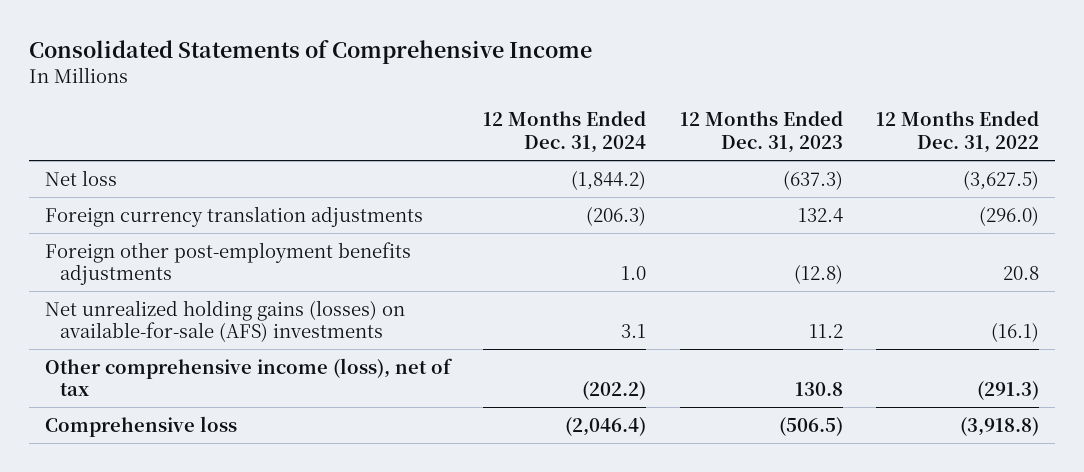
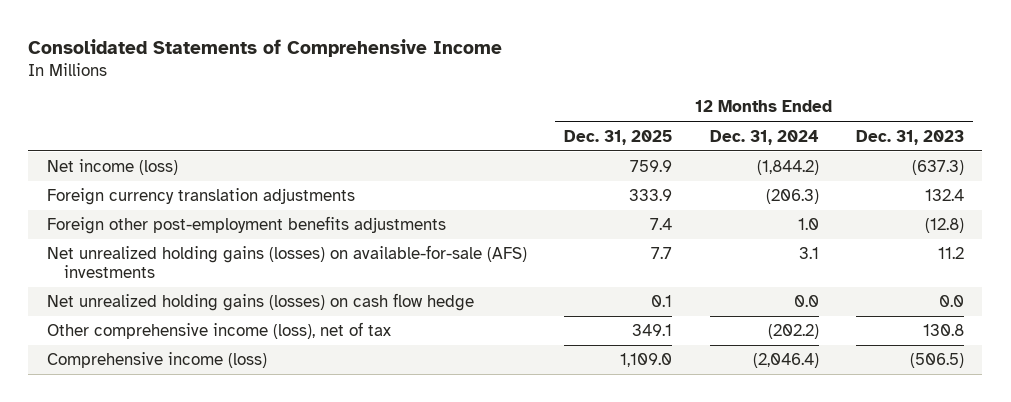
- | 12 Months Ended Dec. 31, 2024 | 12 Months Ended Dec. 31, 2023 | 12 Months Ended Dec. 31, 2022
+ | 12 Months Ended Dec. 31, 2025 | 12 Months Ended Dec. 31, 2024 | 12 Months Ended Dec. 31, 2023
- Net loss | (1,844.2) | (637.3) | (3,627.5)
+ Net income (loss) | 759.9 | (1,844.2) | (637.3)
+ Net unrealized holding gains (losses) on cash flow hedge | 0.1 | 0.0 | 0.0
- Comprehensive loss | (2,046.4) | (506.5) | (3,918.8)
+ Comprehensive income (loss) | 1,109.0 | (2,046.4) | (506.5)

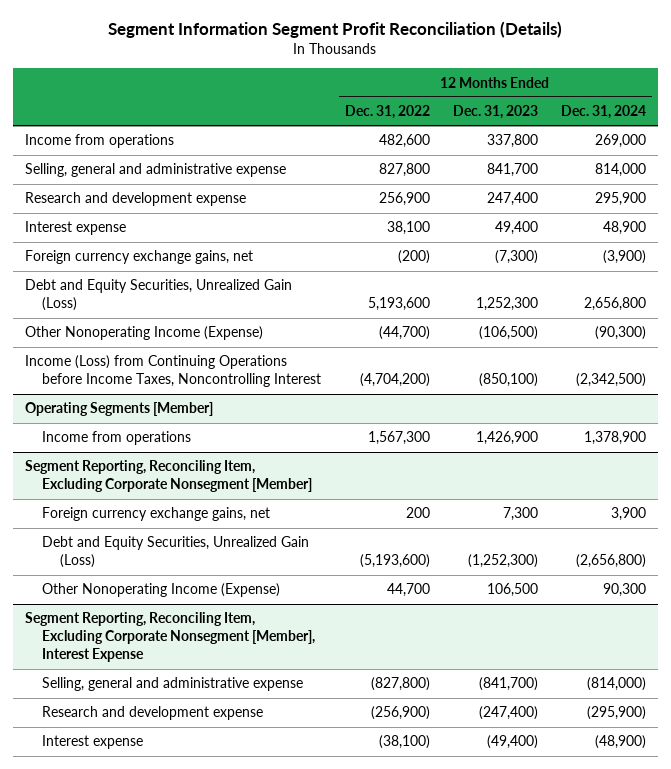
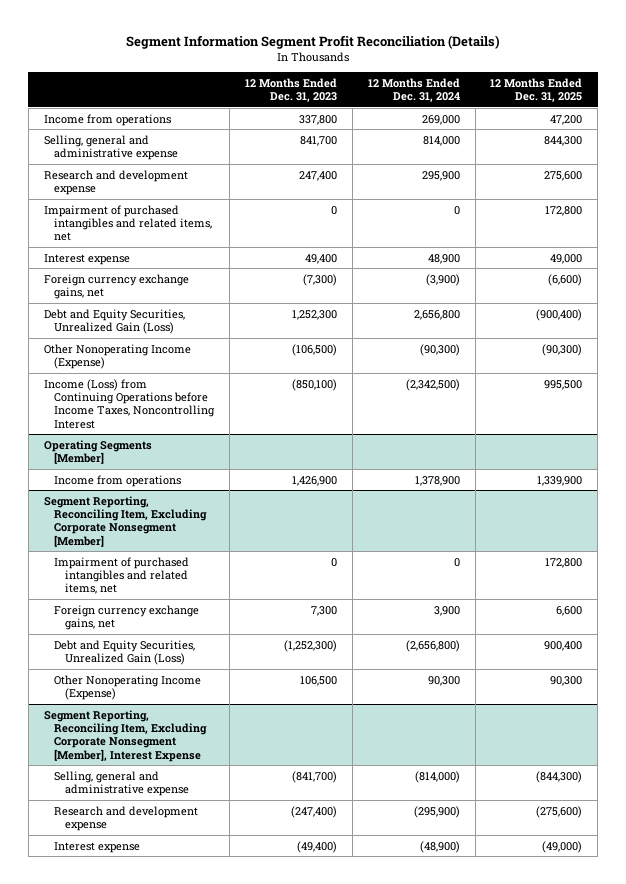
- | 12 Months Ended Dec. 31, 2022 | 12 Months Ended Dec. 31, 2023 | 12 Months Ended Dec. 31, 2024
+ | 12 Months Ended Dec. 31, 2023 | 12 Months Ended Dec. 31, 2024 | 12 Months Ended Dec. 31, 2025
+ Impairment of purchased intangibles and related items, net | 0 | 0 | 172,800
@ Segment Reporting, Reconciling Item, Excluding Corporate Nonsegment [Member]
+ Impairment of purchased intangibles and related items, net | 0 | 0 | 172,800

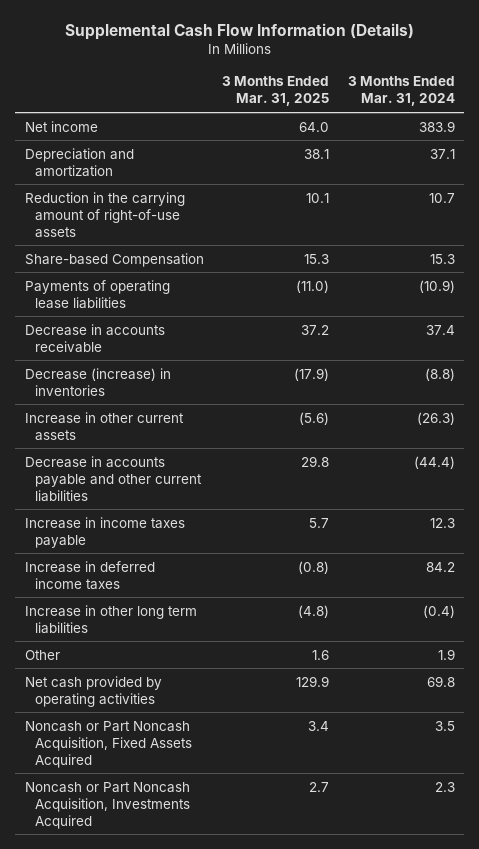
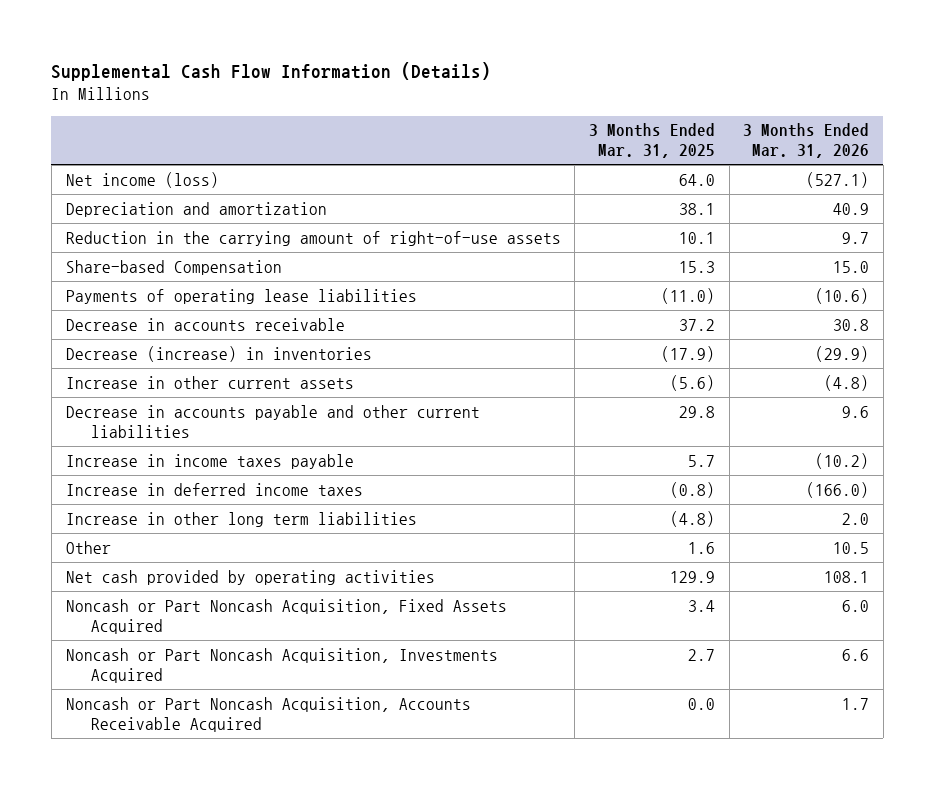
- | 3 Months Ended Mar. 31, 2025 | 3 Months Ended Mar. 31, 2024
+ | 3 Months Ended Mar. 31, 2025 | 3 Months Ended Mar. 31, 2026
- Net income | 64.0 | 383.9
+ Net income (loss) | 64.0 | (527.1)
+ Noncash or Part Noncash Acquisition, Accounts Receivable Acquired | 0.0 | 1.7

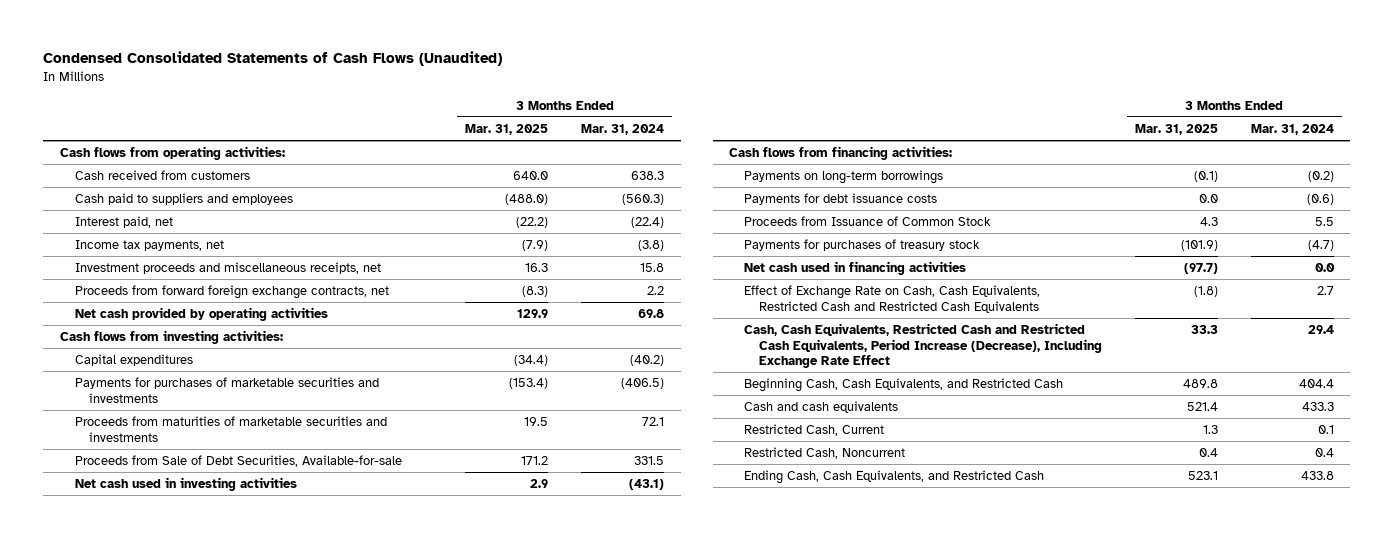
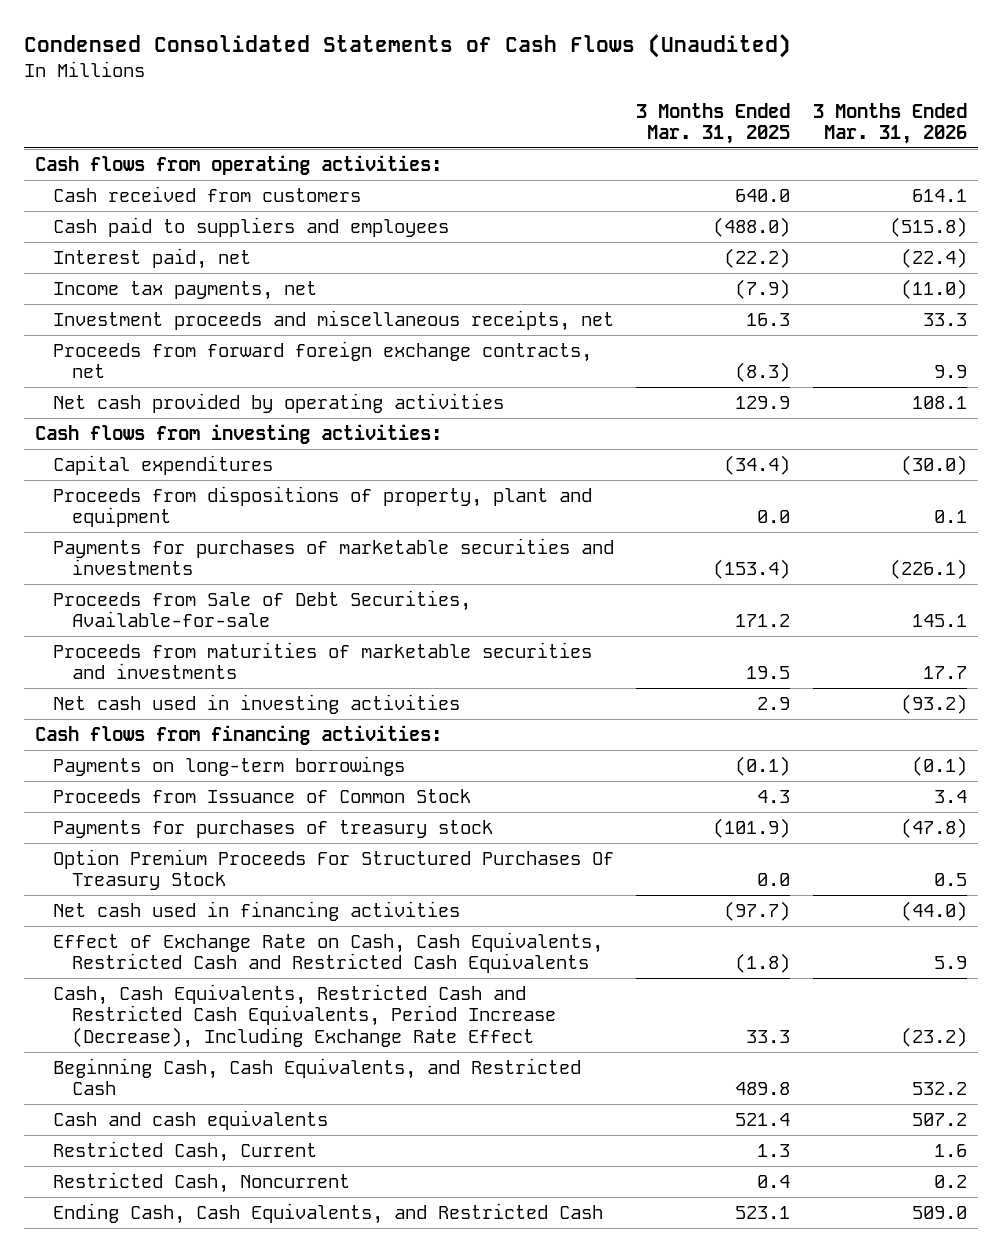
- | 3 Months Ended Mar. 31, 2025 | 3 Months Ended Mar. 31, 2024
+ | 3 Months Ended Mar. 31, 2025 | 3 Months Ended Mar. 31, 2026
+ Proceeds from dispositions of property, plant and equipment | 0.0 | 0.1
moved down: Proceeds from maturities of marketable securities and investments | 19.5 | 17.7
- Payments for debt issuance costs | 0.0 | (0.6)
+ Option Premium Proceeds For Structured Purchases Of Treasury Stock | 0.0 | 0.5

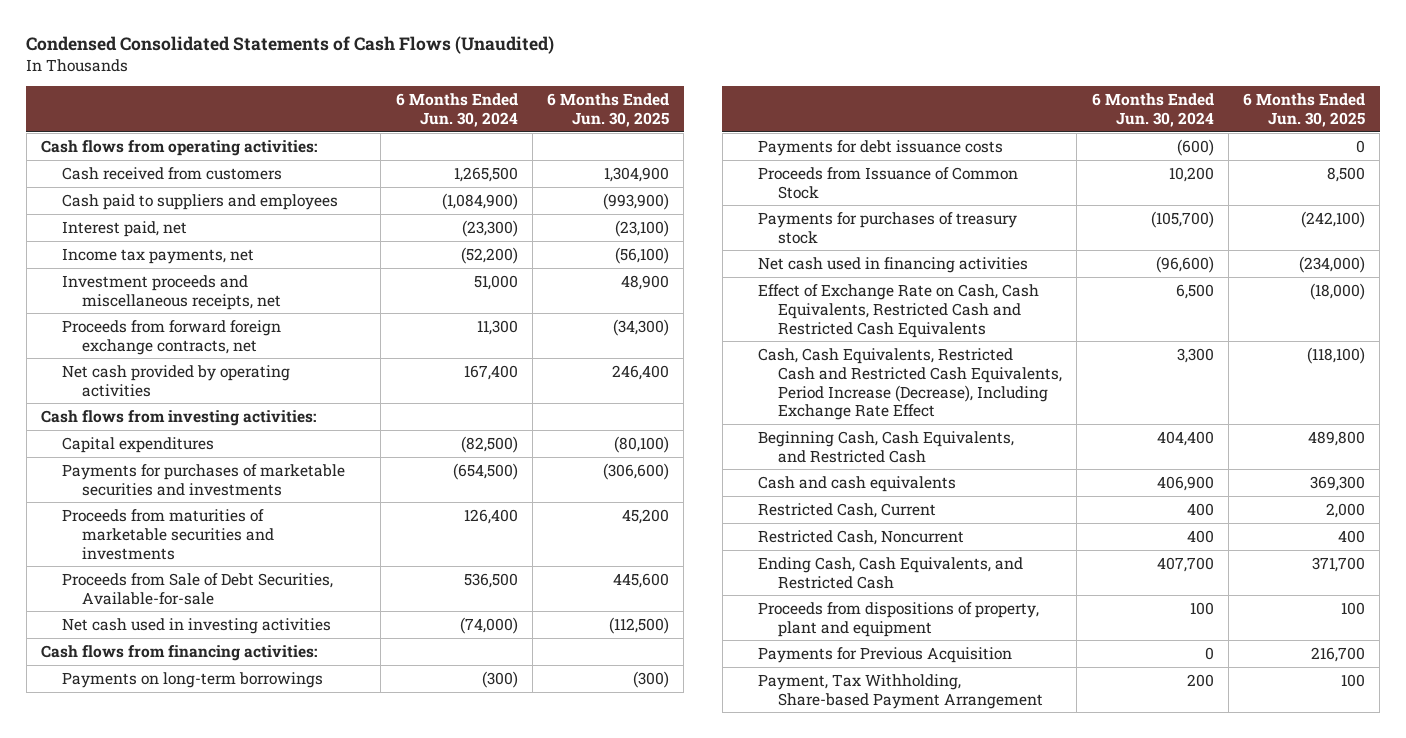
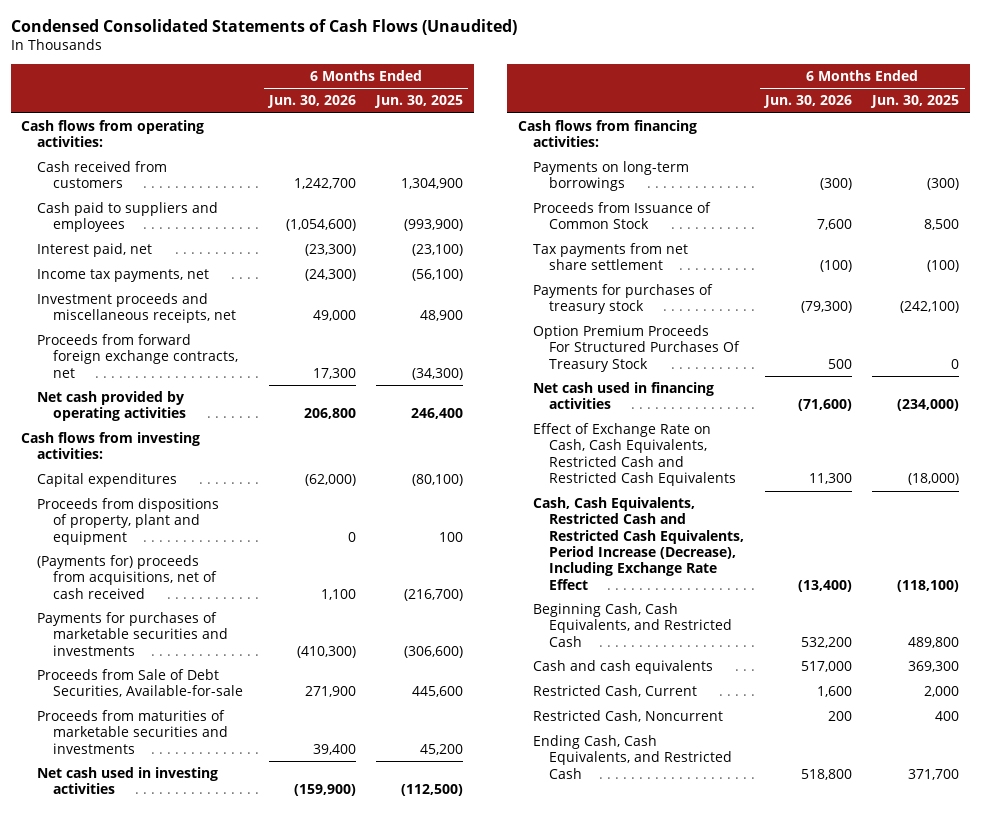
- | 6 Months Ended Jun. 30, 2024 | 6 Months Ended Jun. 30, 2025
+ | 6 Months Ended Jun. 30, 2026 | 6 Months Ended Jun. 30, 2025
moved up: Proceeds from dispositions of property, plant and equipment | 0 | 100
+ (Payments for) proceeds from acquisitions, net of cash received | 1,100 | (216,700)
moved down: Proceeds from maturities of marketable securities and investments | 39,400 | 45,200
- Payments for debt issuance costs | (600) | 0
+ Tax payments from net share settlement | (100) | (100)
+ Option Premium Proceeds For Structured Purchases Of Treasury Stock | 500 | 0
- Payments for Previous Acquisition | 0 | 216,700
- Payment, Tax Withholding, Share-based Payment Arrangement | 200 | 100

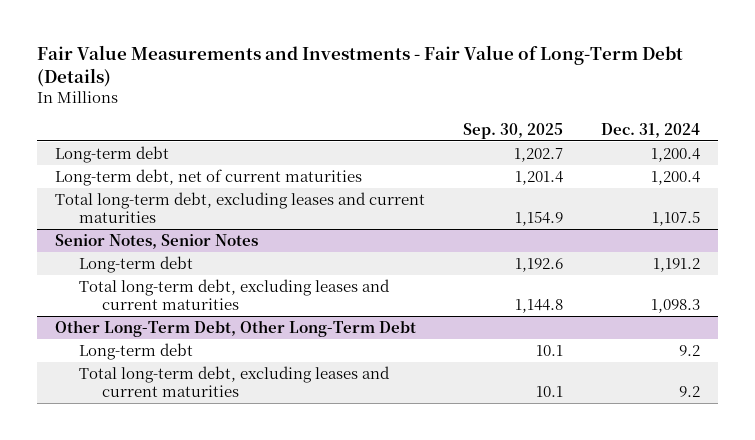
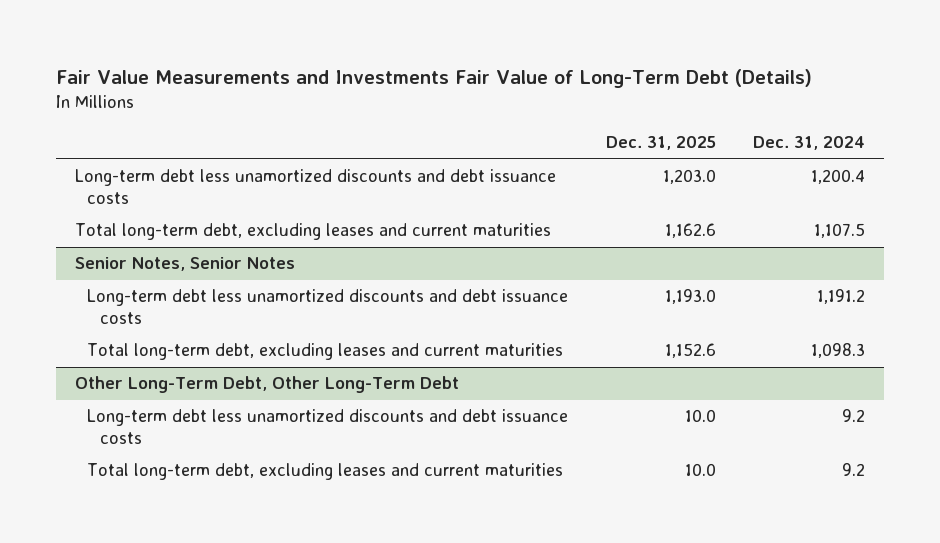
- Fair Value Measurements and Investments - Fair Value of Long-Term Debt (Details)
+ Fair Value Measurements and Investments Fair Value of Long-Term Debt (Details)
- | Sep. 30, 2025 | Dec. 31, 2024
+ | Dec. 31, 2025 | Dec. 31, 2024
- Long-term debt | 1,202.7 | 1,200.4
- Long-term debt, net of current maturities | 1,201.4 | 1,200.4
+ Long-term debt less unamortized discounts and debt issuance costs | 1,203.0 | 1,200.4
@ Senior Notes, Senior Notes
- Long-term debt | 1,192.6 | 1,191.2
+ Long-term debt less unamortized discounts and debt issuance costs | 1,193.0 | 1,191.2
@ Other Long-Term Debt, Other Long-Term Debt
- Long-term debt | 10.1 | 9.2
+ Long-term debt less unamortized discounts and debt issuance costs | 10.0 | 9.2

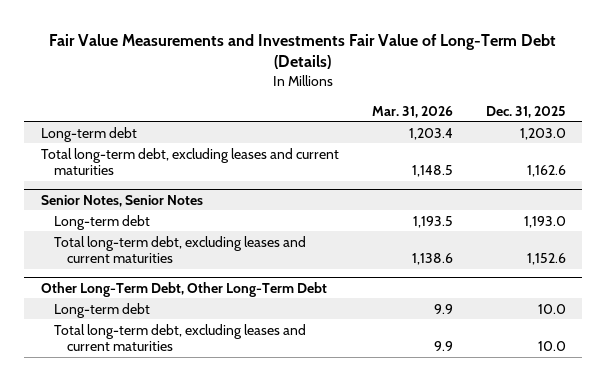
- | Dec. 31, 2025 | Dec. 31, 2024
+ | Mar. 31, 2026 | Dec. 31, 2025
- Long-term debt less unamortized discounts and debt issuance costs | 1,203.0 | 1,200.4
+ Long-term debt | 1,203.4 | 1,203.0
@ Senior Notes, Senior Notes
- Long-term debt less unamortized discounts and debt issuance costs | 1,193.0 | 1,191.2
+ Long-term debt | 1,193.5 | 1,193.0
@ Other Long-Term Debt, Other Long-Term Debt
- Long-term debt less unamortized discounts and debt issuance costs | 10.0 | 9.2
+ Long-term debt | 9.9 | 10.0

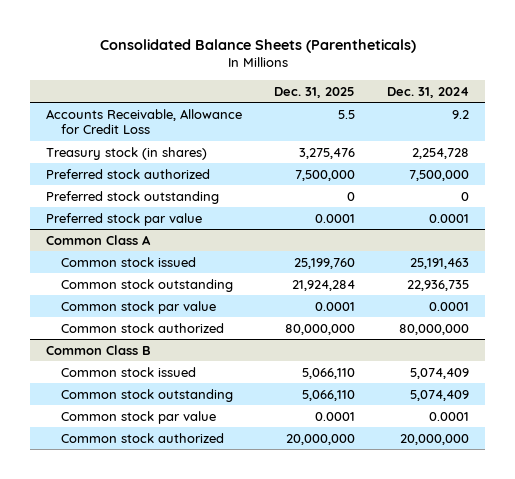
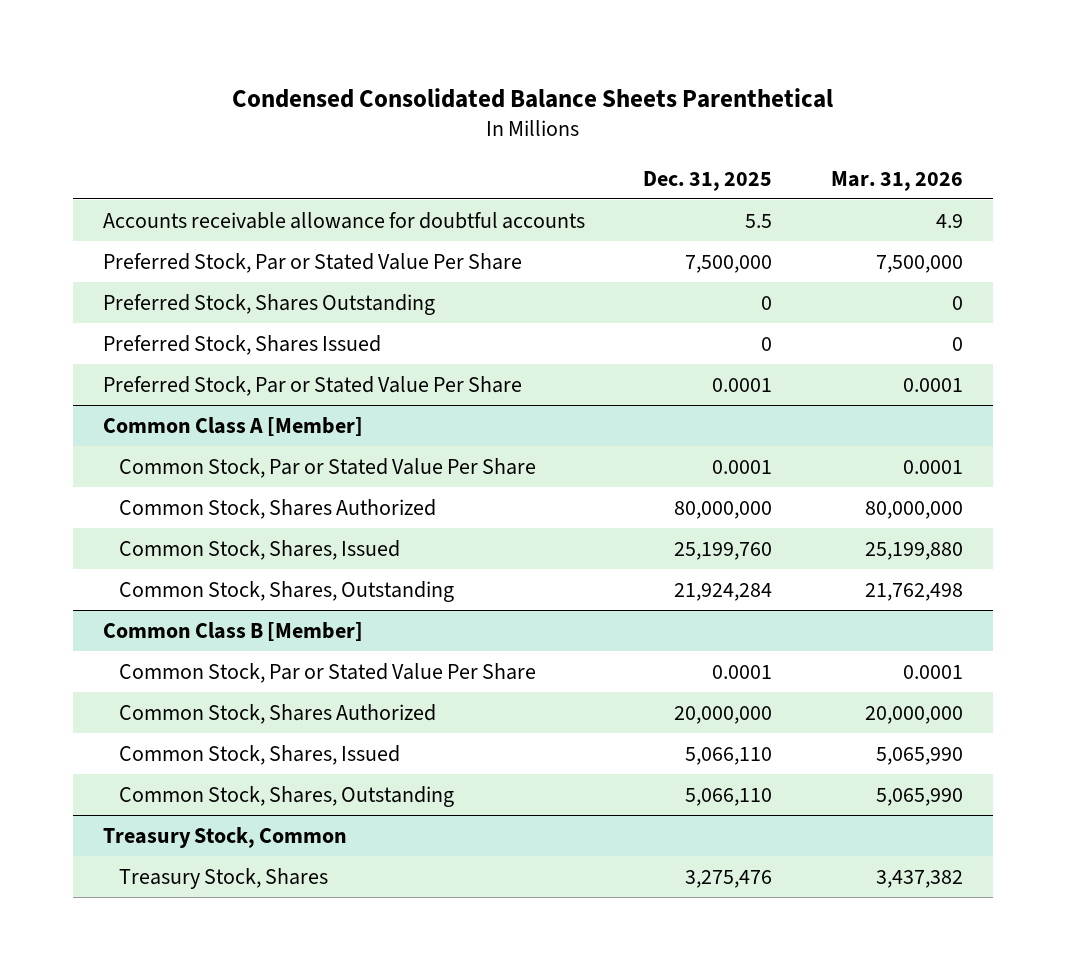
- Consolidated Balance Sheets (Parentheticals)
+ Condensed Consolidated Balance Sheets Parenthetical
- | Dec. 31, 2025 | Dec. 31, 2024
+ | Dec. 31, 2025 | Mar. 31, 2026
- Accounts Receivable, Allowance for Credit Loss | 5.5 | 9.2
- Treasury stock (in shares) | 3,275,476 | 2,254,728
- Preferred stock authorized | 7,500,000 | 7,500,000
- Preferred stock outstanding | 0 | 0
- Preferred stock par value | 0.0001 | 0.0001
- Common Class A
- Common stock issued | 25,199,760 | 25,191,463
- Common stock outstanding | 21,924,284 | 22,936,735
- Common stock par value | 0.0001 | 0.0001
- Common stock authorized | 80,000,000 | 80,000,000
- Common Class B
- Common stock issued | 5,066,110 | 5,074,409
- Common stock outstanding | 5,066,110 | 5,074,409
- Common stock par value | 0.0001 | 0.0001
- Common stock authorized | 20,000,000 | 20,000,000
+ Accounts receivable allowance for doubtful accounts | 5.5 | 4.9
+ Preferred Stock, Par or Stated Value Per Share | 7,500,000 | 7,500,000
+ Preferred Stock, Shares Outstanding | 0 | 0
+ Preferred Stock, Shares Issued | 0 | 0
+ Preferred Stock, Par or Stated Value Per Share | 0.0001 | 0.0001
+ Common Class A [Member]
+ Common Stock, Par or Stated Value Per Share | 0.0001 | 0.0001
+ Common Stock, Shares Authorized | 80,000,000 | 80,000,000
+ Common Stock, Shares, Issued | 25,199,760 | 25,199,880
+ Common Stock, Shares, Outstanding | 21,924,284 | 21,762,498
+ Common Class B [Member]
+ Common Stock, Par or Stated Value Per Share | 0.0001 | 0.0001
+ Common Stock, Shares Authorized | 20,000,000 | 20,000,000
+ Common Stock, Shares, Issued | 5,066,110 | 5,065,990
+ Common Stock, Shares, Outstanding | 5,066,110 | 5,065,990
+ Treasury Stock, Common
+ Treasury Stock, Shares | 3,275,476 | 3,437,382

